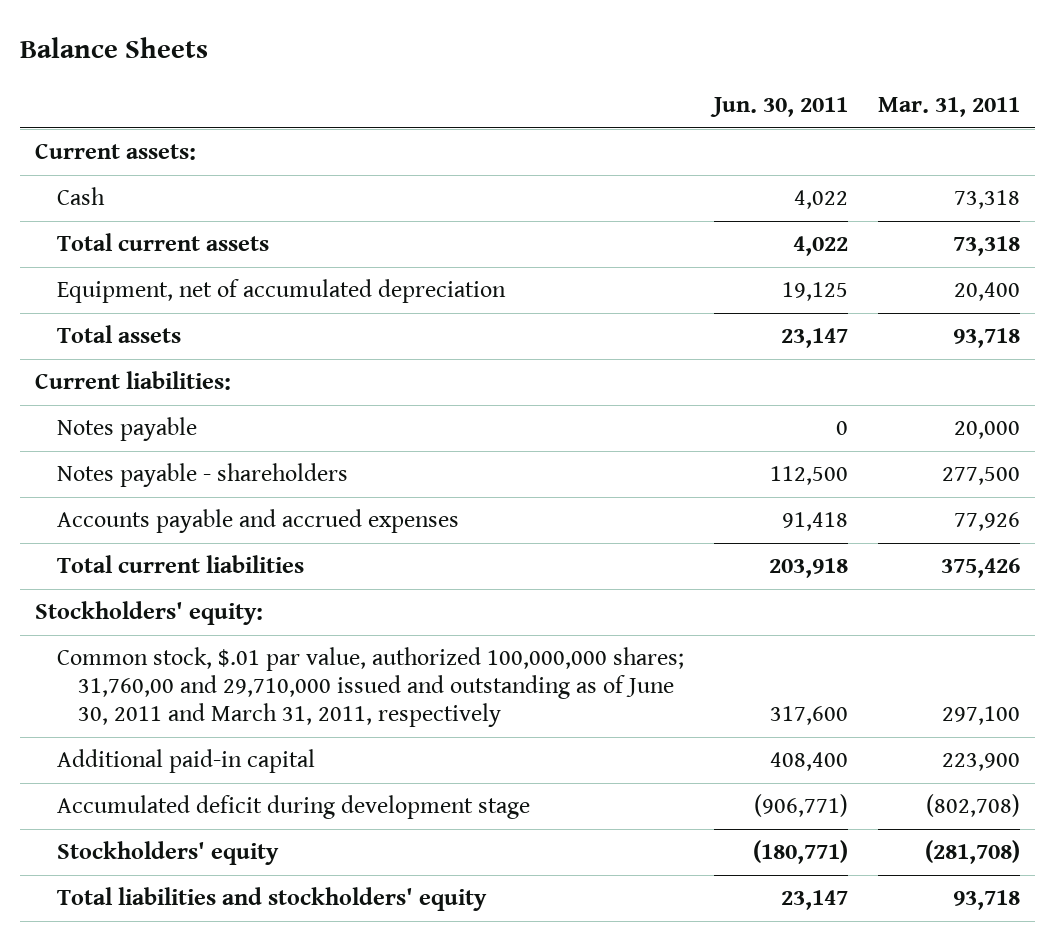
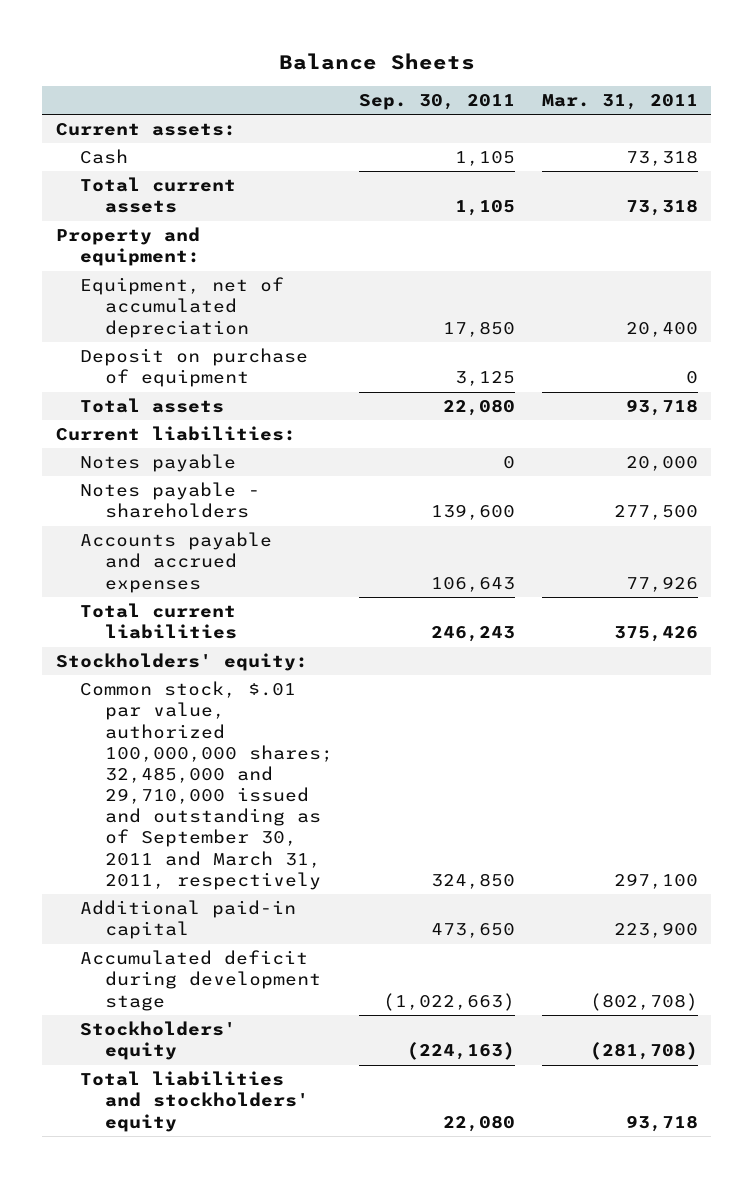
- | Jun. 30, 2011 | Mar. 31, 2011
+ | Sep. 30, 2011 | Mar. 31, 2011
+ Property and equipment:
+ Deposit on purchase of equipment | 3,125 | 0
- Common stock, $.01 par value, authorized 100,000,000 shares; 31,760,00 and 29,710,000 issued and outstanding as of June 30, 2011 and March 31, 2011, respectively | 317,600 | 297,100
+ Common stock, $.01 par value, authorized 100,000,000 shares; 32,485,000 and 29,710,000 issued and outstanding as of September 30, 2011 and March 31, 2011, respectively | 324,850 | 297,100

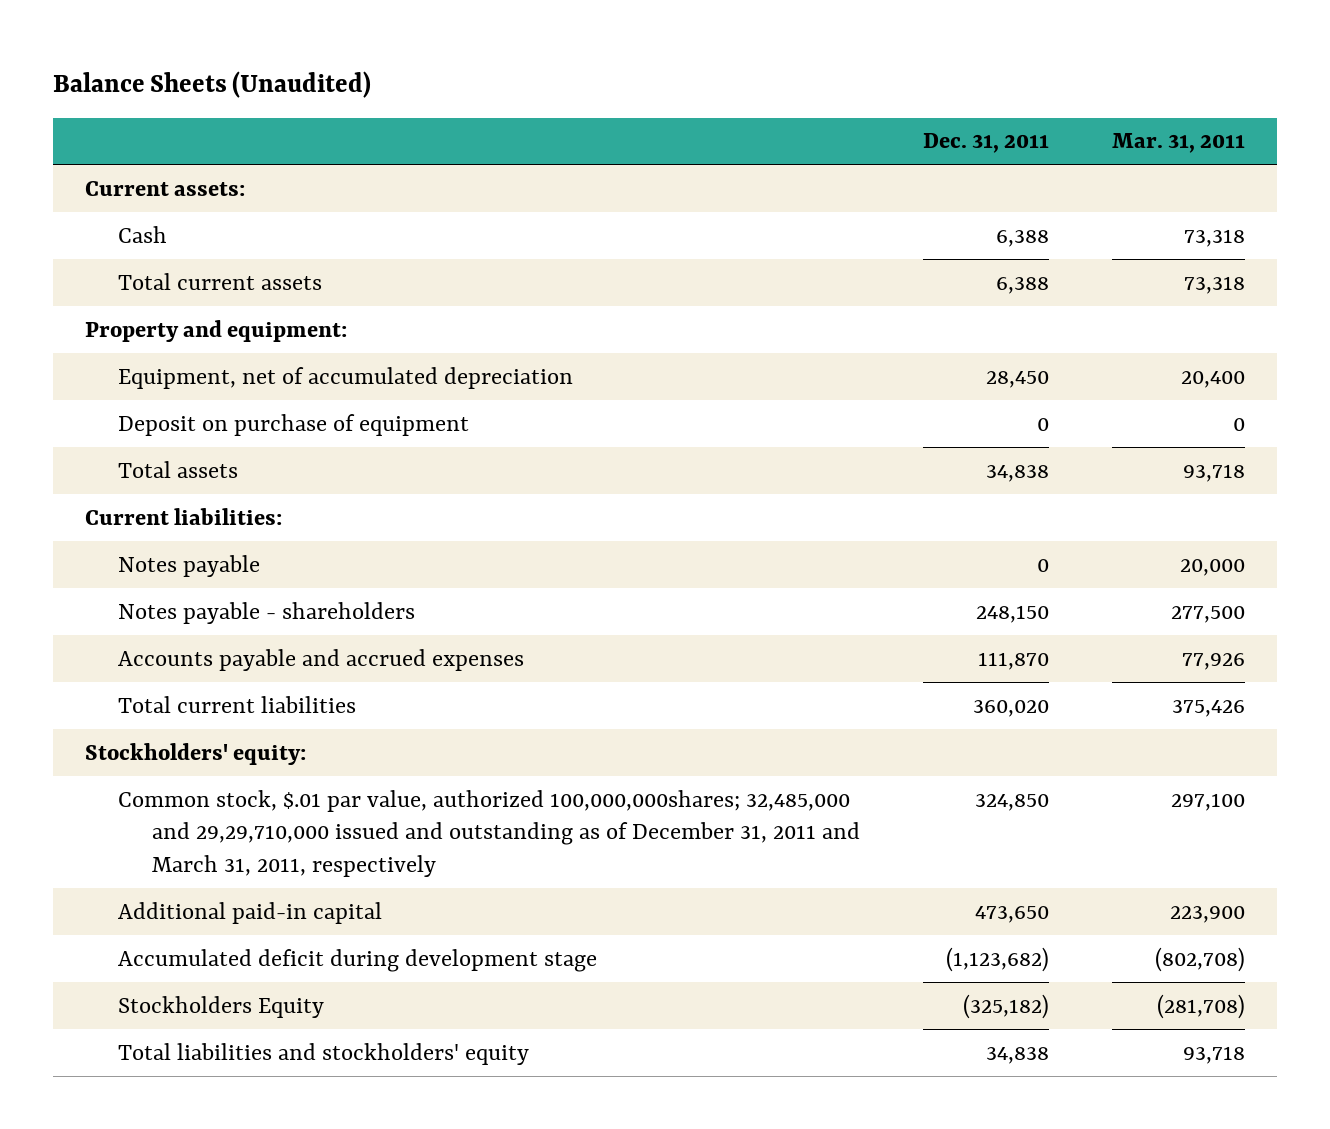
- Balance Sheets
+ Balance Sheets (Unaudited)
- | Sep. 30, 2011 | Mar. 31, 2011
+ | Dec. 31, 2011 | Mar. 31, 2011
- Common stock, $.01 par value, authorized 100,000,000 shares; 32,485,000 and 29,710,000 issued and outstanding as of September 30, 2011 and March 31, 2011, respectively | 324,850 | 297,100
+ Common stock, $.01 par value, authorized 100,000,000shares; 32,485,000 and 29,29,710,000 issued and outstanding as of December 31, 2011 and March 31, 2011, respectively | 324,850 | 297,100
- Stockholders' equity | (224,163) | (281,708)
+ Stockholders Equity | (325,182) | (281,708)

